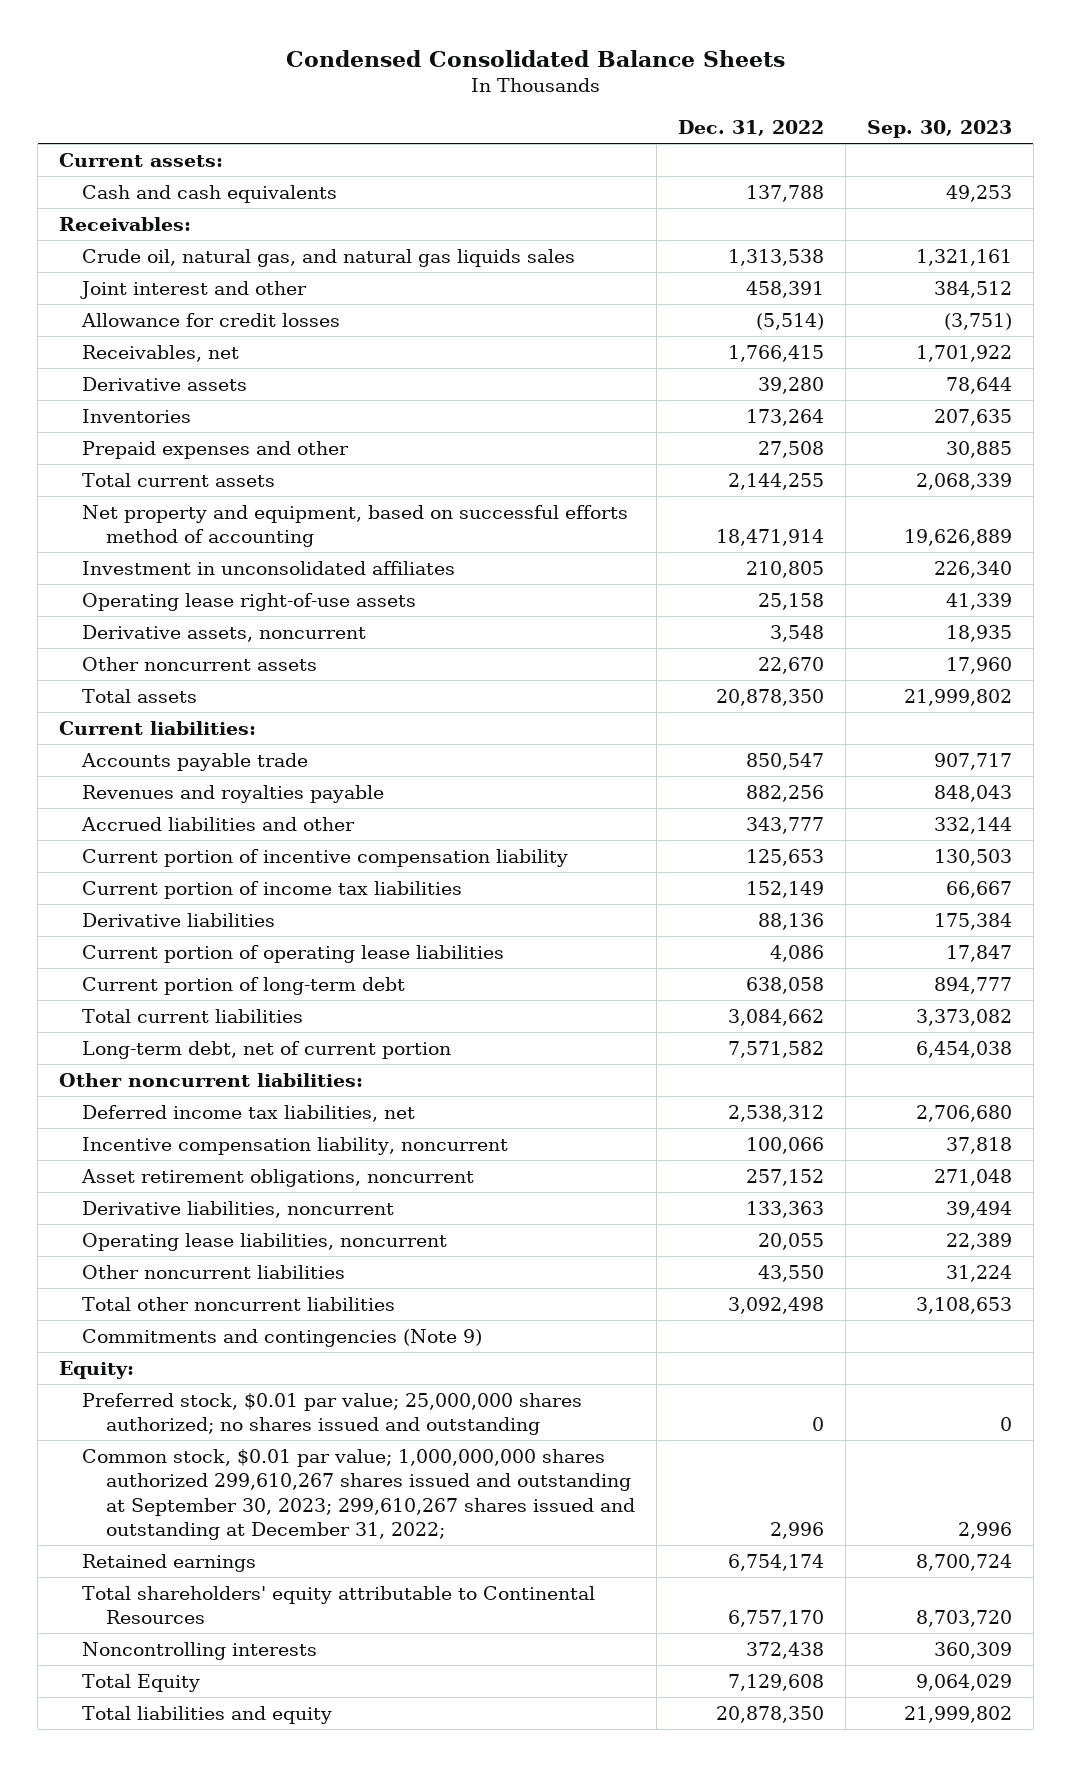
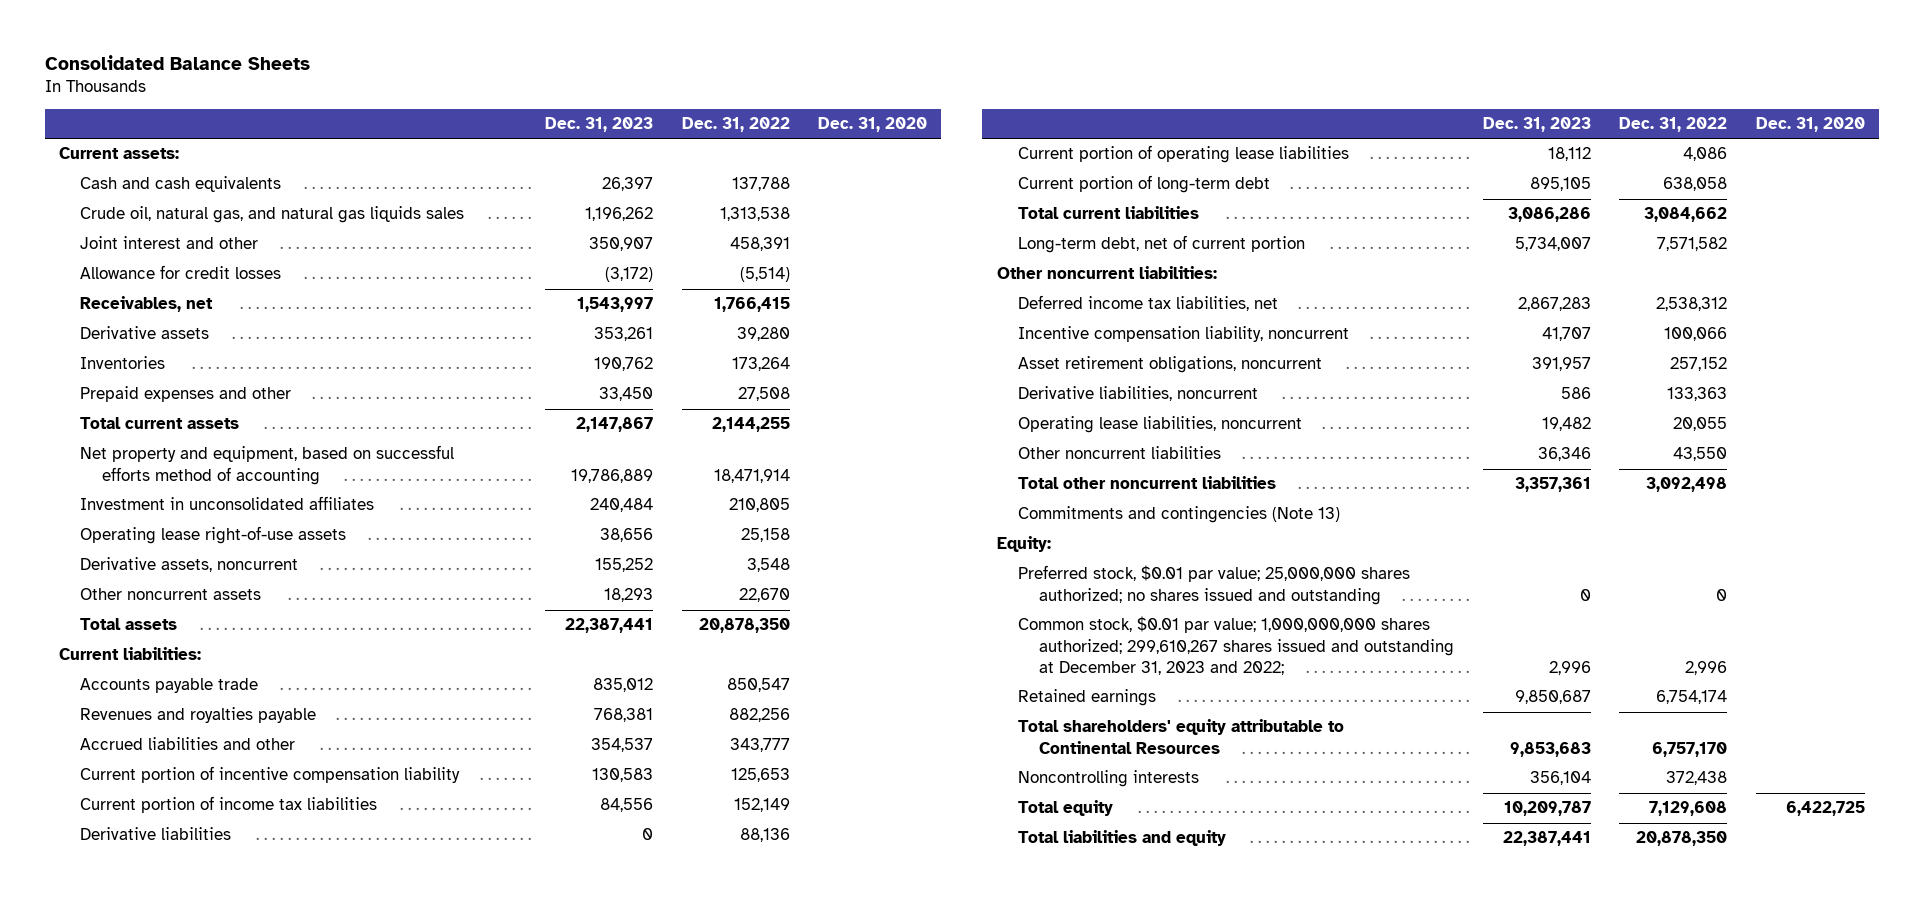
- Condensed Consolidated Balance Sheets
+ Consolidated Balance Sheets
- | Dec. 31, 2022 | Sep. 30, 2023
+ | Dec. 31, 2023 | Dec. 31, 2022 | Dec. 31, 2020
- Receivables:
- Commitments and contingencies (Note 9)
+ Commitments and contingencies (Note 13)
- Common stock, $0.01 par value; 1,000,000,000 shares authorized 299,610,267 shares issued and outstanding at September 30, 2023; 299,610,267 shares issued and outstanding at December 31, 2022; | 2,996 | 2,996
+ Common stock, $0.01 par value; 1,000,000,000 shares authorized; 299,610,267 shares issued and outstanding at December 31, 2023 and 2022; | 2,996 | 2,996 |
- Total Equity | 7,129,608 | 9,064,029
+ Total equity | 10,209,787 | 7,129,608 | 6,422,725

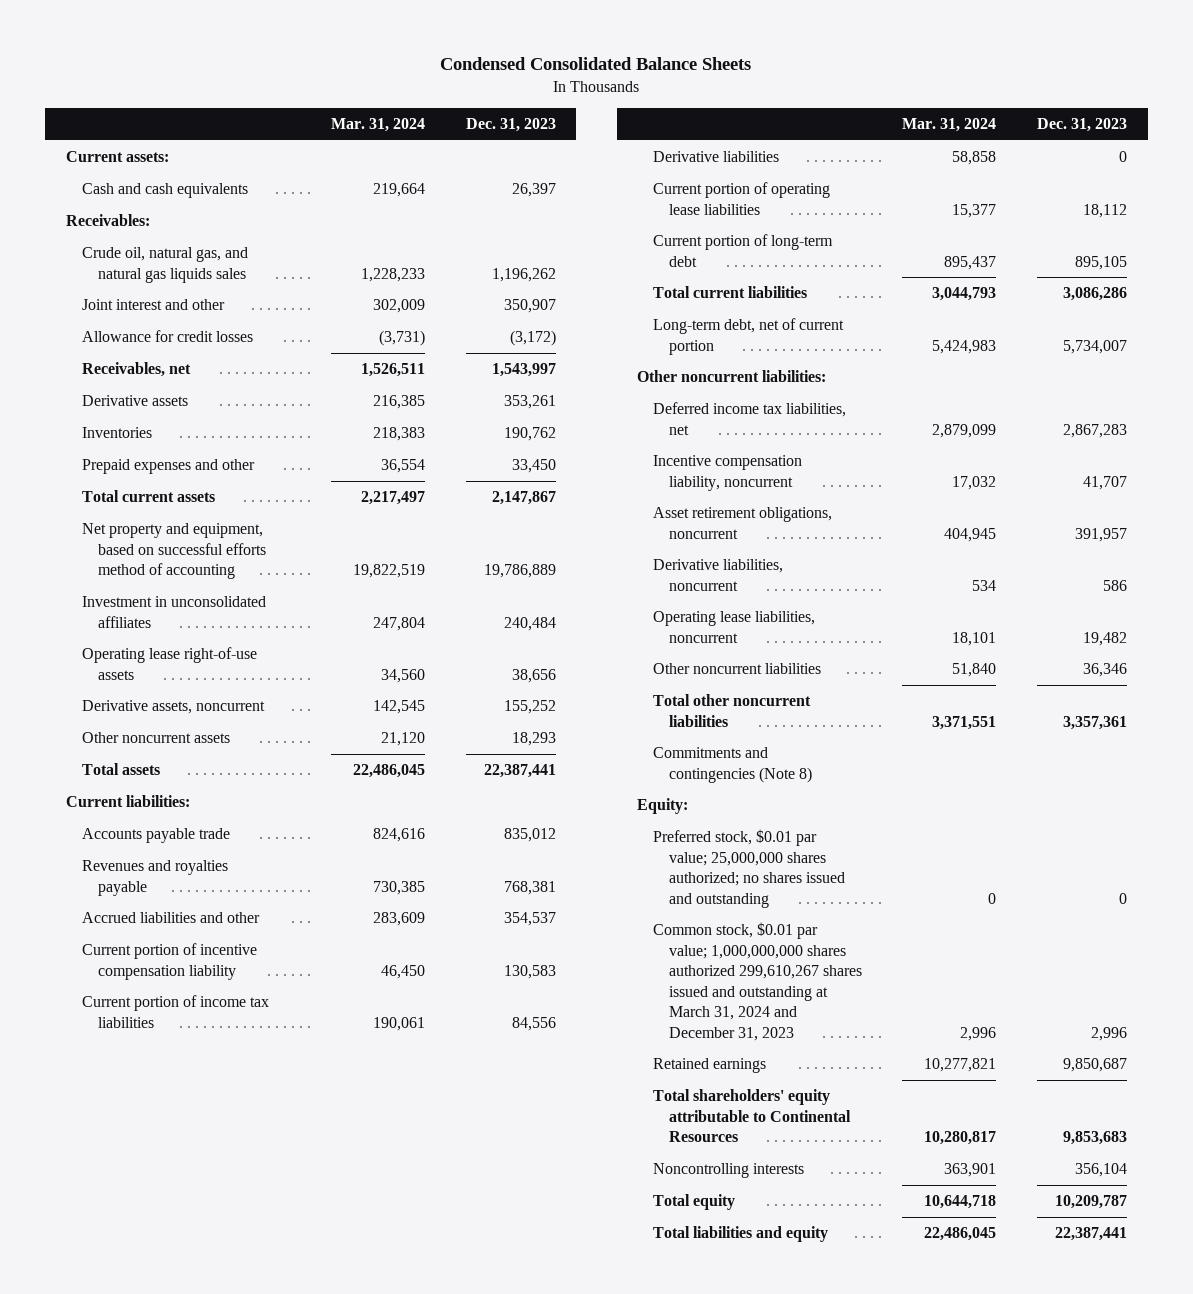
- Consolidated Balance Sheets
+ Condensed Consolidated Balance Sheets
- | Dec. 31, 2023 | Dec. 31, 2022 | Dec. 31, 2020
+ | Mar. 31, 2024 | Dec. 31, 2023
+ Receivables:
- Commitments and contingencies (Note 13)
+ Commitments and contingencies (Note 8)
- Common stock, $0.01 par value; 1,000,000,000 shares authorized; 299,610,267 shares issued and outstanding at December 31, 2023 and 2022; | 2,996 | 2,996 |
+ Common stock, $0.01 par value; 1,000,000,000 shares authorized 299,610,267 shares issued and outstanding at March 31, 2024 and December 31, 2023 | 2,996 | 2,996

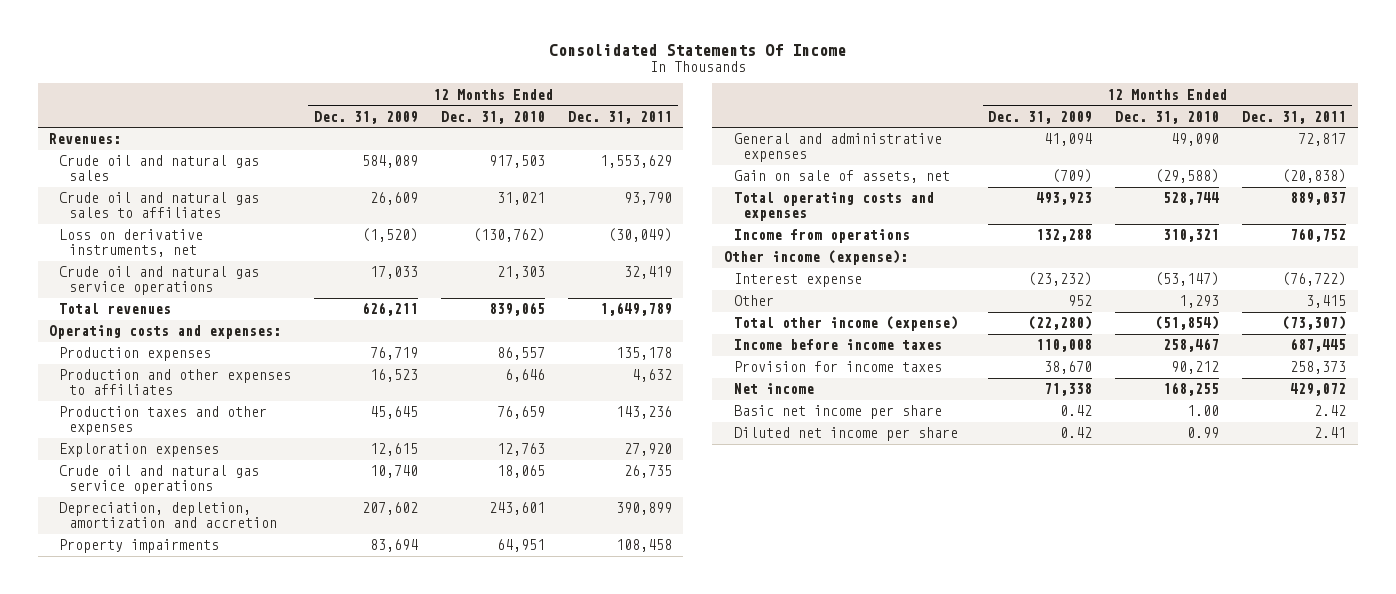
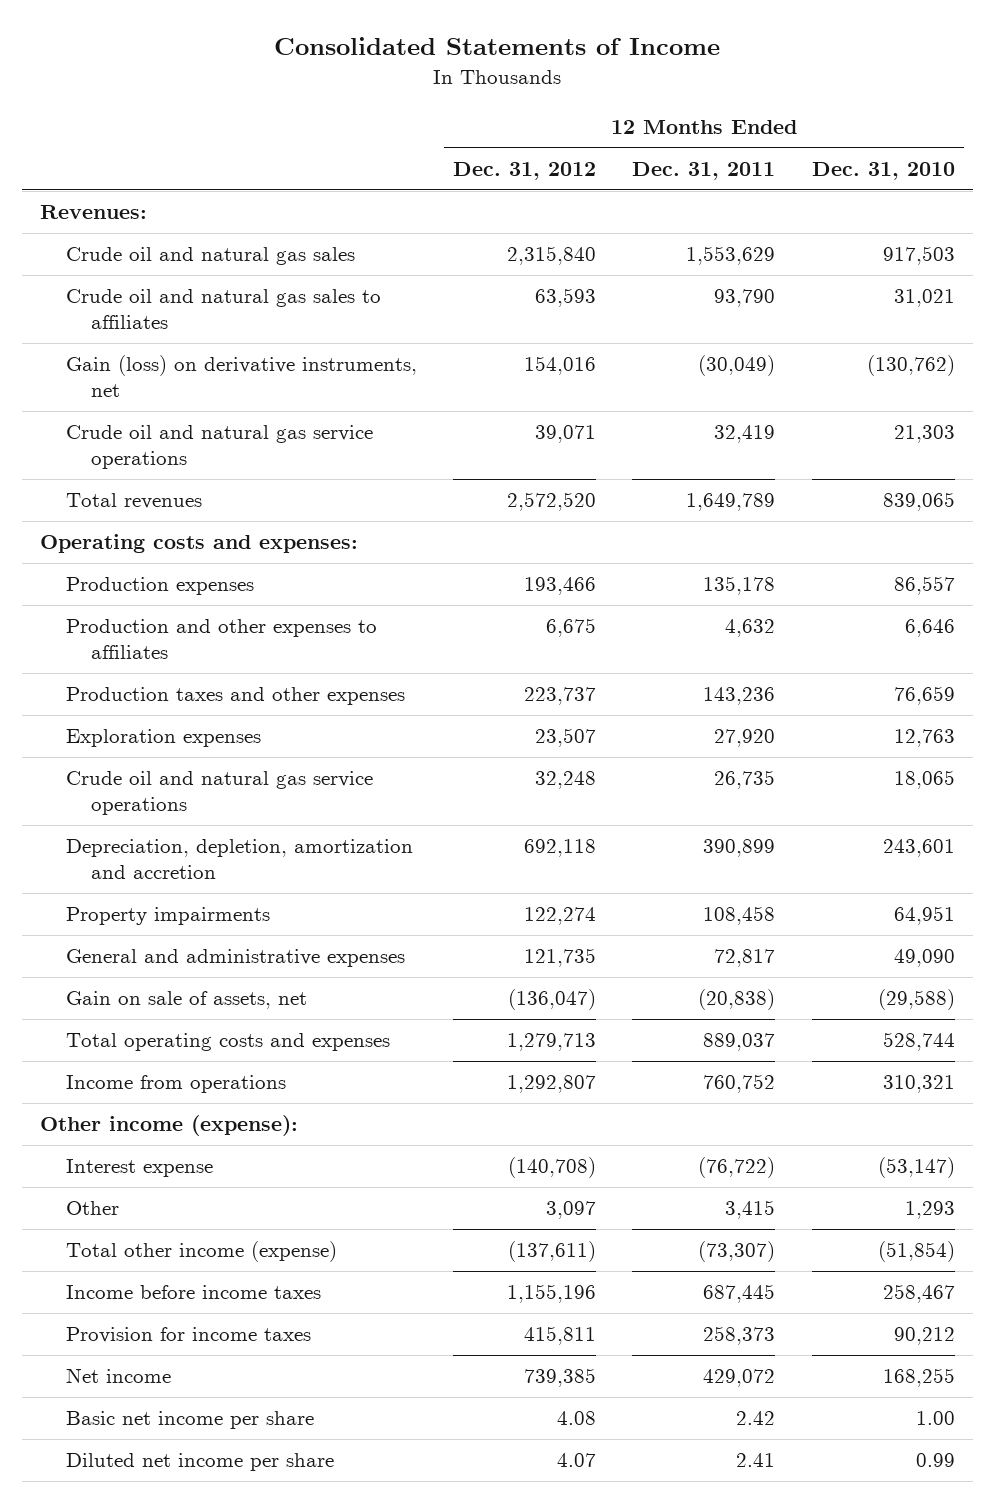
- Consolidated Statements Of Income
+ Consolidated Statements of Income
- | 12 Months Ended Dec. 31, 2009 | 12 Months Ended Dec. 31, 2010 | 12 Months Ended Dec. 31, 2011
+ | 12 Months Ended Dec. 31, 2012 | 12 Months Ended Dec. 31, 2011 | 12 Months Ended Dec. 31, 2010
- Loss on derivative instruments, net | (1,520) | (130,762) | (30,049)
+ Gain (loss) on derivative instruments, net | 154,016 | (30,049) | (130,762)

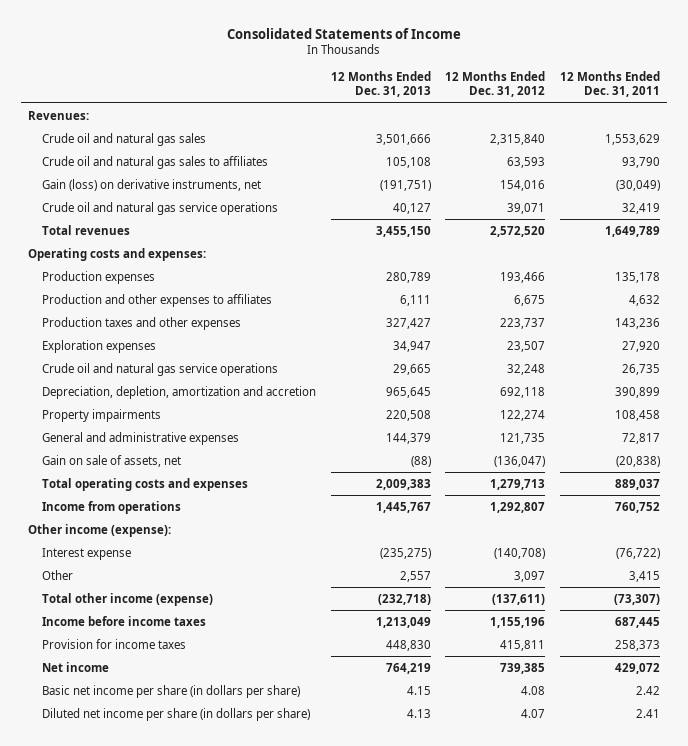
- | 12 Months Ended Dec. 31, 2012 | 12 Months Ended Dec. 31, 2011 | 12 Months Ended Dec. 31, 2010
+ | 12 Months Ended Dec. 31, 2013 | 12 Months Ended Dec. 31, 2012 | 12 Months Ended Dec. 31, 2011
- Basic net income per share | 4.08 | 2.42 | 1.00
- Diluted net income per share | 4.07 | 2.41 | 0.99
+ Basic net income per share (in dollars per share) | 4.15 | 4.08 | 2.42
+ Diluted net income per share (in dollars per share) | 4.13 | 4.07 | 2.41

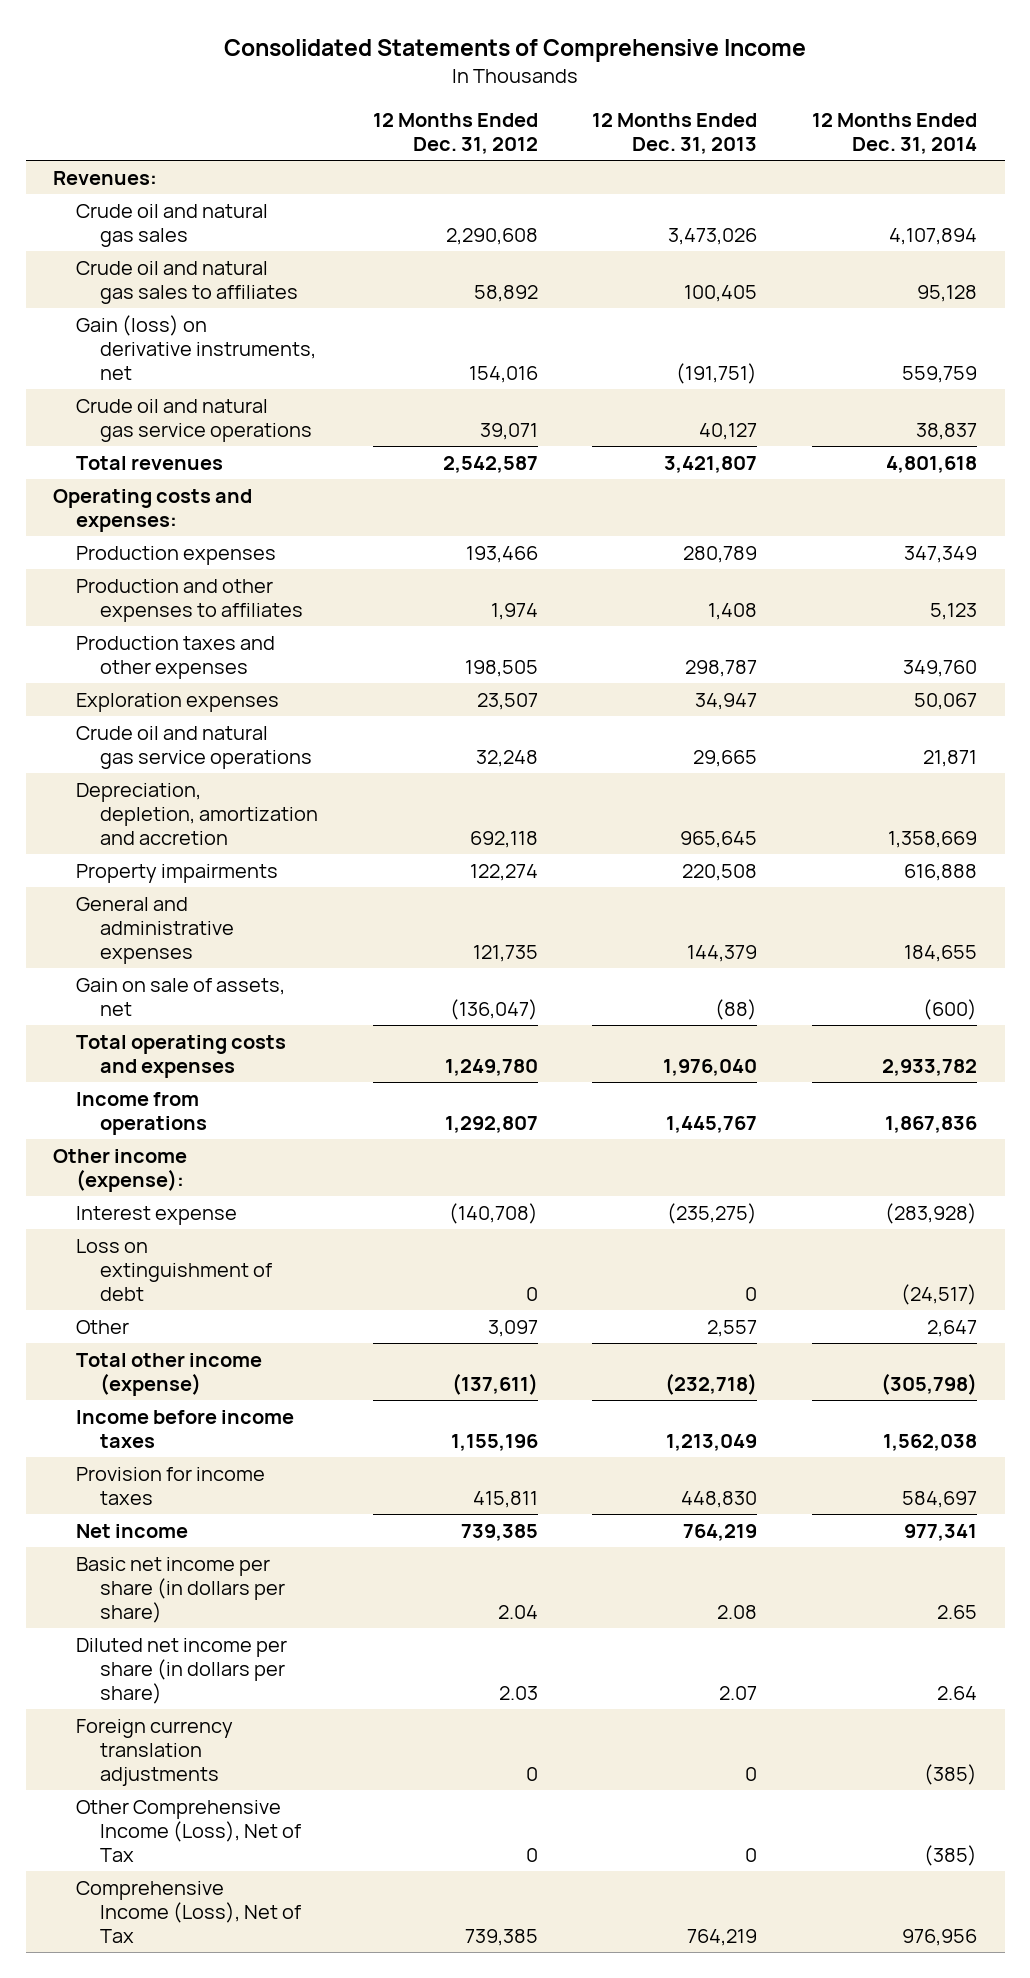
- Consolidated Statements of Income
+ Consolidated Statements of Comprehensive Income
- | 12 Months Ended Dec. 31, 2013 | 12 Months Ended Dec. 31, 2012 | 12 Months Ended Dec. 31, 2011
+ | 12 Months Ended Dec. 31, 2012 | 12 Months Ended Dec. 31, 2013 | 12 Months Ended Dec. 31, 2014
- Crude oil and natural gas sales | 3,501,666 | 2,315,840 | 1,553,629
- Crude oil and natural gas sales to affiliates | 105,108 | 63,593 | 93,790
+ Crude oil and natural gas sales | 2,290,608 | 3,473,026 | 4,107,894
+ Crude oil and natural gas sales to affiliates | 58,892 | 100,405 | 95,128
- Total revenues | 3,455,150 | 2,572,520 | 1,649,789
+ Total revenues | 2,542,587 | 3,421,807 | 4,801,618
- Production and other expenses to affiliates | 6,111 | 6,675 | 4,632
- Production taxes and other expenses | 327,427 | 223,737 | 143,236
+ Production and other expenses to affiliates | 1,974 | 1,408 | 5,123
+ Production taxes and other expenses | 198,505 | 298,787 | 349,760
- Total operating costs and expenses | 2,009,383 | 1,279,713 | 889,037
+ Total operating costs and expenses | 1,249,780 | 1,976,040 | 2,933,782
+ Loss on extinguishment of debt | 0 | 0 | (24,517)
- Basic net income per share (in dollars per share) | 4.15 | 4.08 | 2.42
- Diluted net income per share (in dollars per share) | 4.13 | 4.07 | 2.41
+ Basic net income per share (in dollars per share) | 2.04 | 2.08 | 2.65
+ Diluted net income per share (in dollars per share) | 2.03 | 2.07 | 2.64
+ Foreign currency translation adjustments | 0 | 0 | (385)
+ Other Comprehensive Income (Loss), Net of Tax | 0 | 0 | (385)
+ Comprehensive Income (Loss), Net of Tax | 739,385 | 764,219 | 976,956

